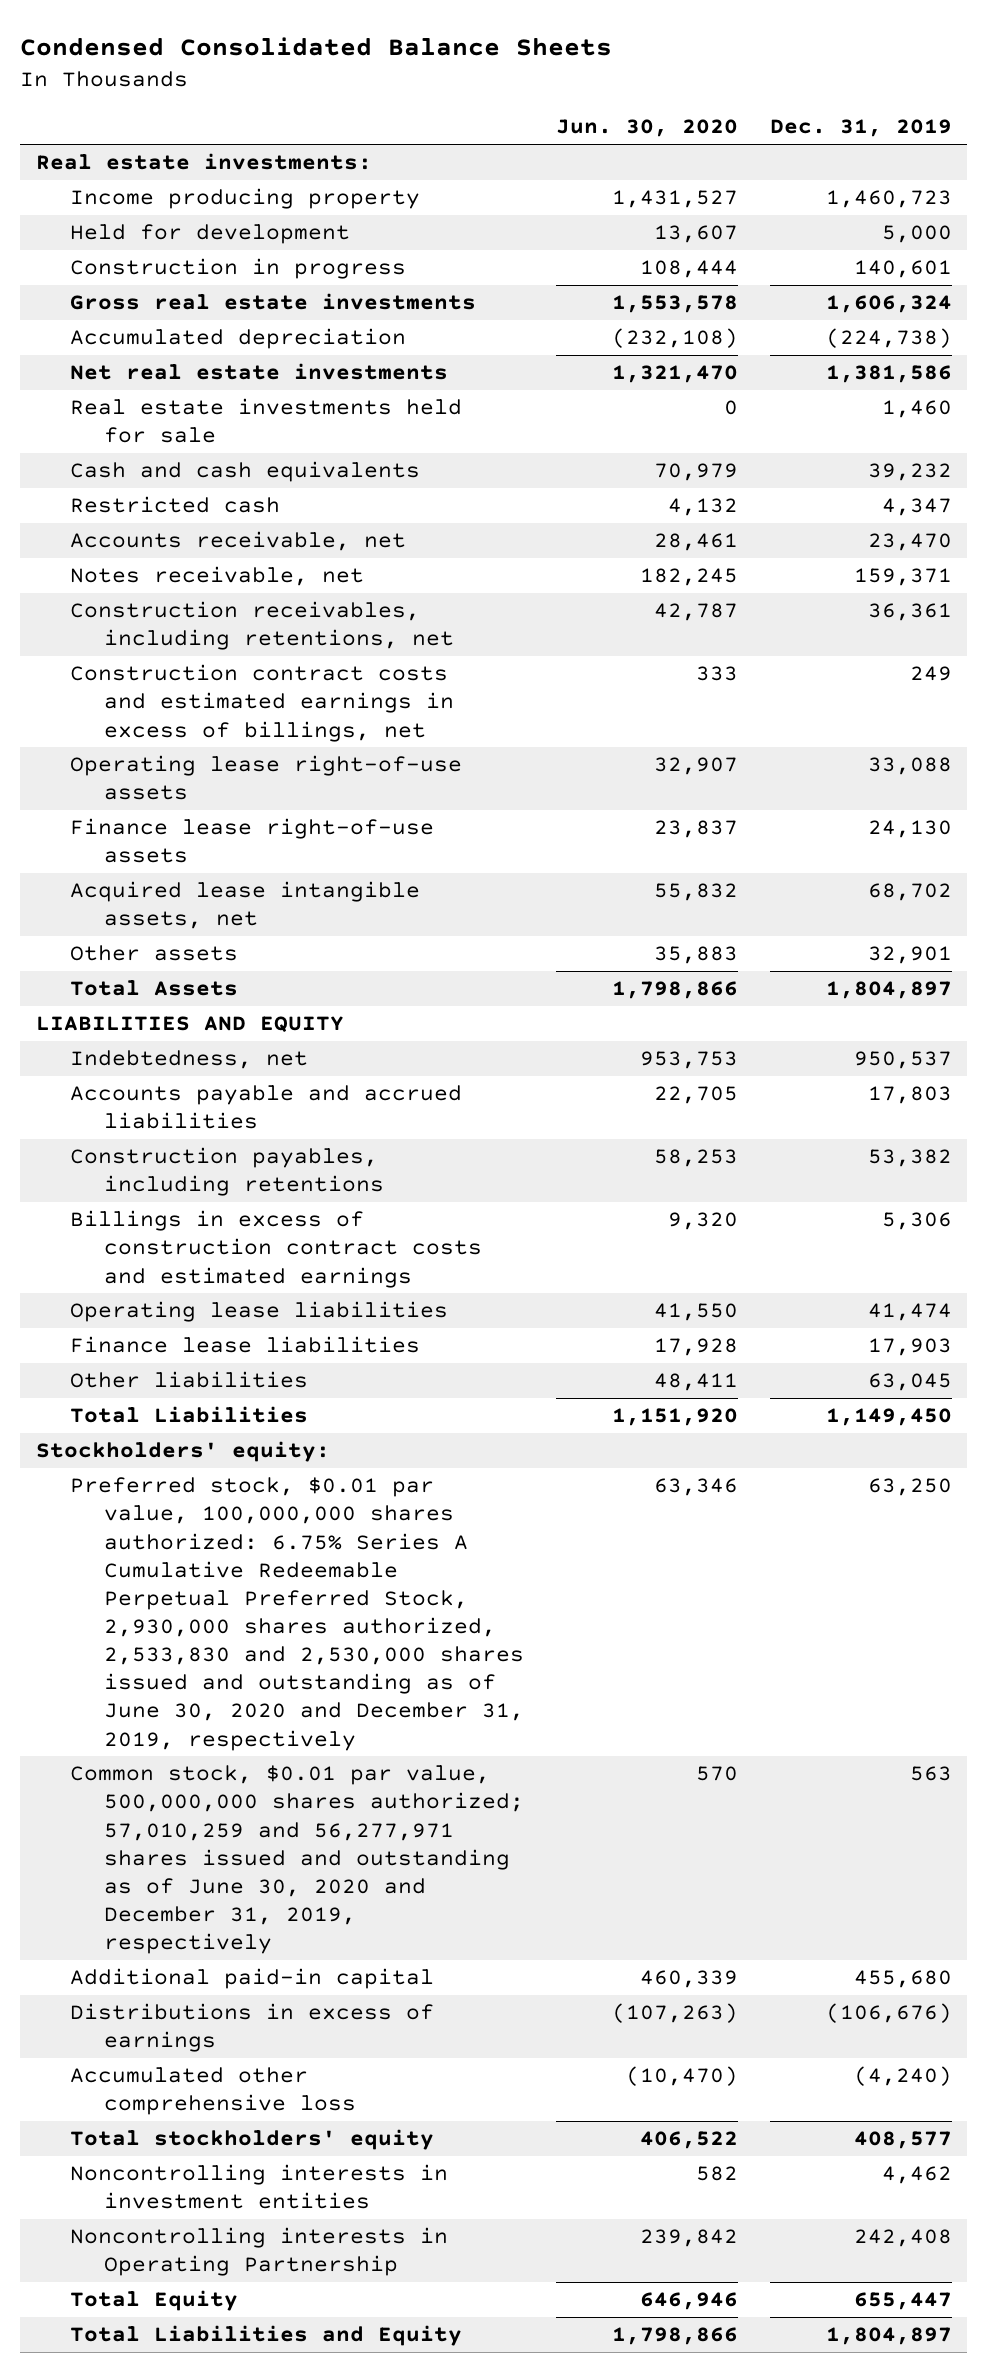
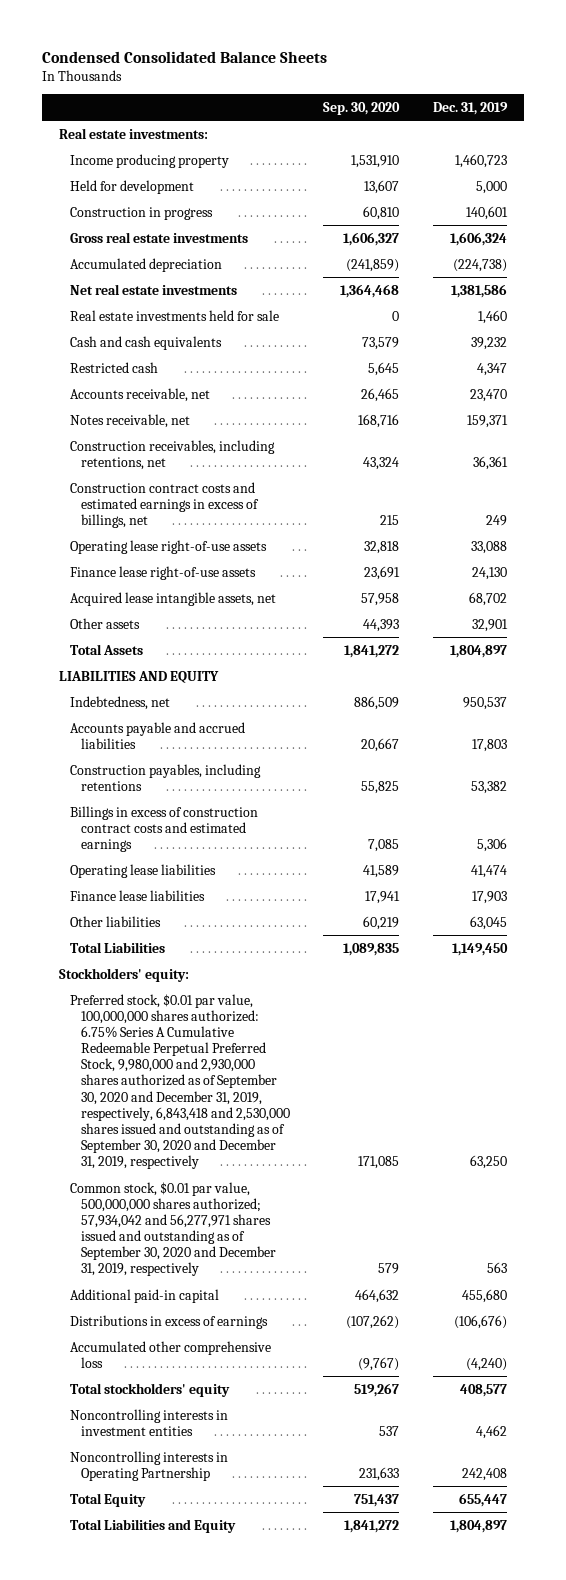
- | Jun. 30, 2020 | Dec. 31, 2019
+ | Sep. 30, 2020 | Dec. 31, 2019
- Preferred stock, $0.01 par value, 100,000,000 shares authorized: 6.75% Series A Cumulative Redeemable Perpetual Preferred Stock, 2,930,000 shares authorized, 2,533,830 and 2,530,000 shares issued and outstanding as of June 30, 2020 and December 31, 2019, respectively | 63,346 | 63,250
- Common stock, $0.01 par value, 500,000,000 shares authorized; 57,010,259 and 56,277,971 shares issued and outstanding as of June 30, 2020 and December 31, 2019, respectively | 570 | 563
+ Preferred stock, $0.01 par value, 100,000,000 shares authorized: 6.75% Series A Cumulative Redeemable Perpetual Preferred Stock, 9,980,000 and 2,930,000 shares authorized as of September 30, 2020 and December 31, 2019, respectively, 6,843,418 and 2,530,000 shares issued and outstanding as of September 30, 2020 and December 31, 2019, respectively | 171,085 | 63,250
+ Common stock, $0.01 par value, 500,000,000 shares authorized; 57,934,042 and 56,277,971 shares issued and outstanding as of September 30, 2020 and December 31, 2019, respectively | 579 | 563

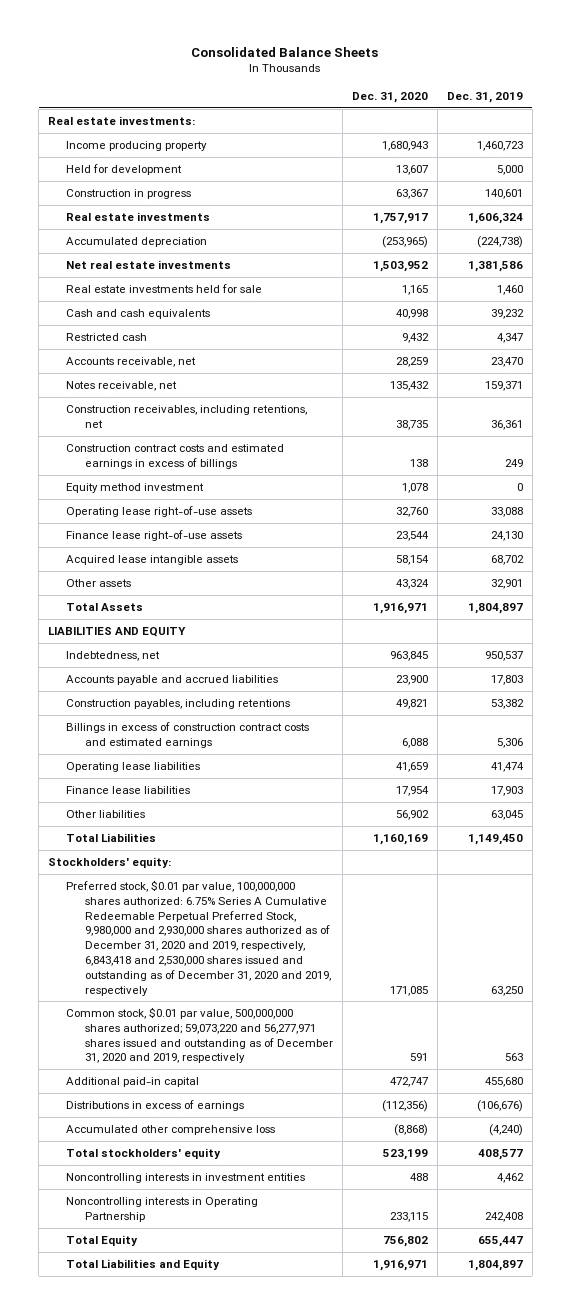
- Condensed Consolidated Balance Sheets
+ Consolidated Balance Sheets
- | Sep. 30, 2020 | Dec. 31, 2019
+ | Dec. 31, 2020 | Dec. 31, 2019
- Gross real estate investments | 1,606,327 | 1,606,324
+ Real estate investments | 1,757,917 | 1,606,324
- Construction contract costs and estimated earnings in excess of billings, net | 215 | 249
+ Construction contract costs and estimated earnings in excess of billings | 138 | 249
+ Equity method investment | 1,078 | 0
- Acquired lease intangible assets, net | 57,958 | 68,702
+ Acquired lease intangible assets | 58,154 | 68,702
- Preferred stock, $0.01 par value, 100,000,000 shares authorized: 6.75% Series A Cumulative Redeemable Perpetual Preferred Stock, 9,980,000 and 2,930,000 shares authorized as of September 30, 2020 and December 31, 2019, respectively, 6,843,418 and 2,530,000 shares issued and outstanding as of September 30, 2020 and December 31, 2019, respectively | 171,085 | 63,250
- Common stock, $0.01 par value, 500,000,000 shares authorized; 57,934,042 and 56,277,971 shares issued and outstanding as of September 30, 2020 and December 31, 2019, respectively | 579 | 563
+ Preferred stock, $0.01 par value, 100,000,000 shares authorized: 6.75% Series A Cumulative Redeemable Perpetual Preferred Stock, 9,980,000 and 2,930,000 shares authorized as of December 31, 2020 and 2019, respectively, 6,843,418 and 2,530,000 shares issued and outstanding as of December 31, 2020 and 2019, respectively | 171,085 | 63,250
+ Common stock, $0.01 par value, 500,000,000 shares authorized; 59,073,220 and 56,277,971 shares issued and outstanding as of December 31, 2020 and 2019, respectively | 591 | 563

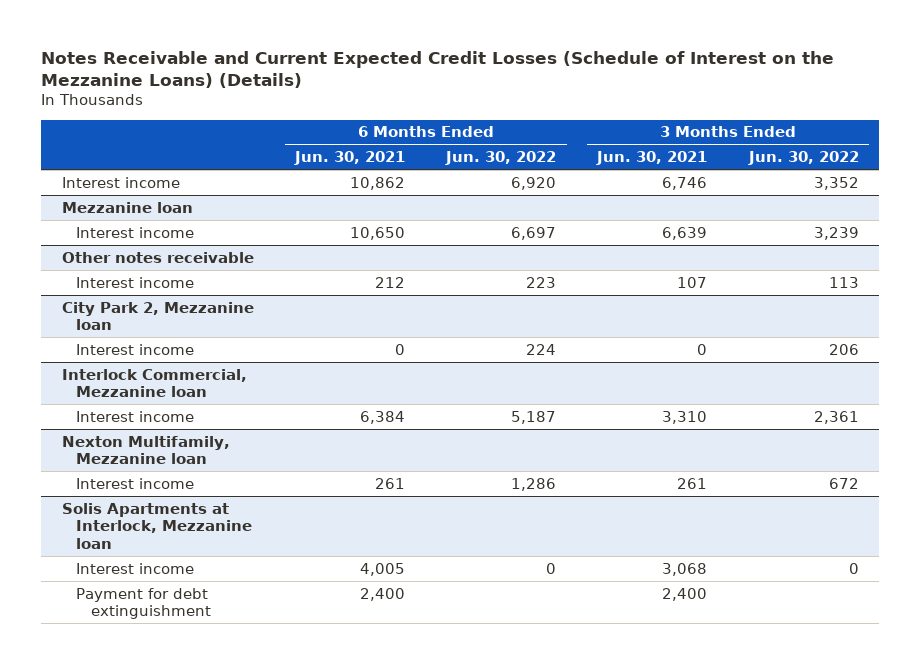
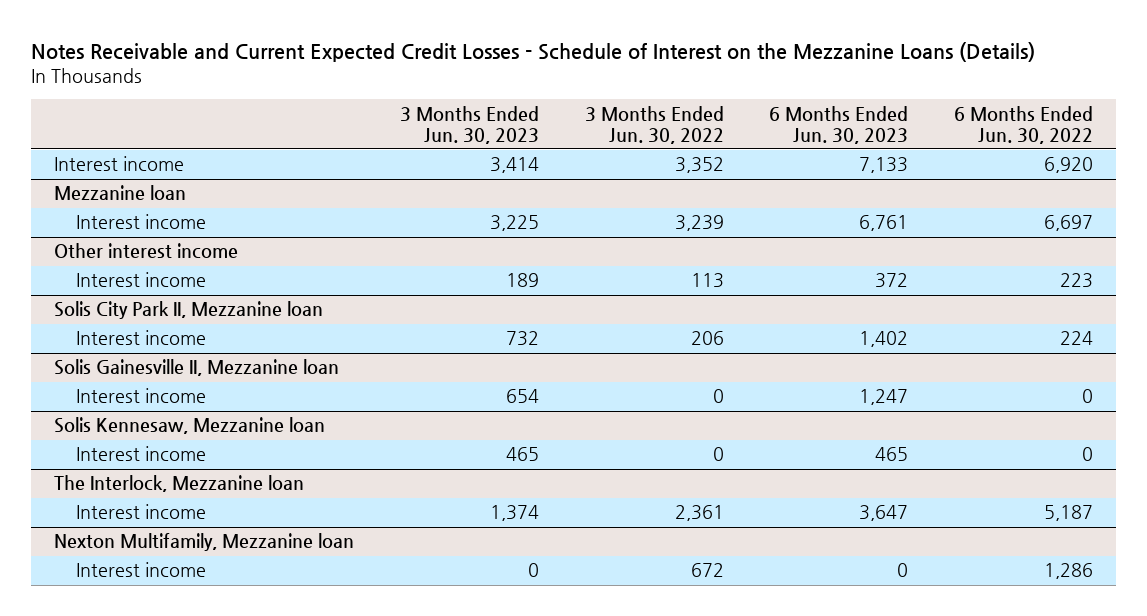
- Notes Receivable and Current Expected Credit Losses (Schedule of Interest on the Mezzanine Loans) (Details)
+ Notes Receivable and Current Expected Credit Losses - Schedule of Interest on the Mezzanine Loans (Details)
- | 6 Months Ended Jun. 30, 2021 | 6 Months Ended Jun. 30, 2022 | 3 Months Ended Jun. 30, 2021 | 3 Months Ended Jun. 30, 2022
+ | 3 Months Ended Jun. 30, 2023 | 3 Months Ended Jun. 30, 2022 | 6 Months Ended Jun. 30, 2023 | 6 Months Ended Jun. 30, 2022
- Other notes receivable
+ Other interest income
- City Park 2, Mezzanine loan
+ Solis City Park II, Mezzanine loan
- Interlock Commercial, Mezzanine loan
+ Solis Gainesville II, Mezzanine loan
+ Interest income | 654 | 0 | 1,247 | 0
+ Solis Kennesaw, Mezzanine loan
+ Interest income | 465 | 0 | 465 | 0
+ The Interlock, Mezzanine loan
- Solis Apartments at Interlock, Mezzanine loan
- Interest income | 4,005 | 0 | 3,068 | 0
- Payment for debt extinguishment | 2,400 | | 2,400 |

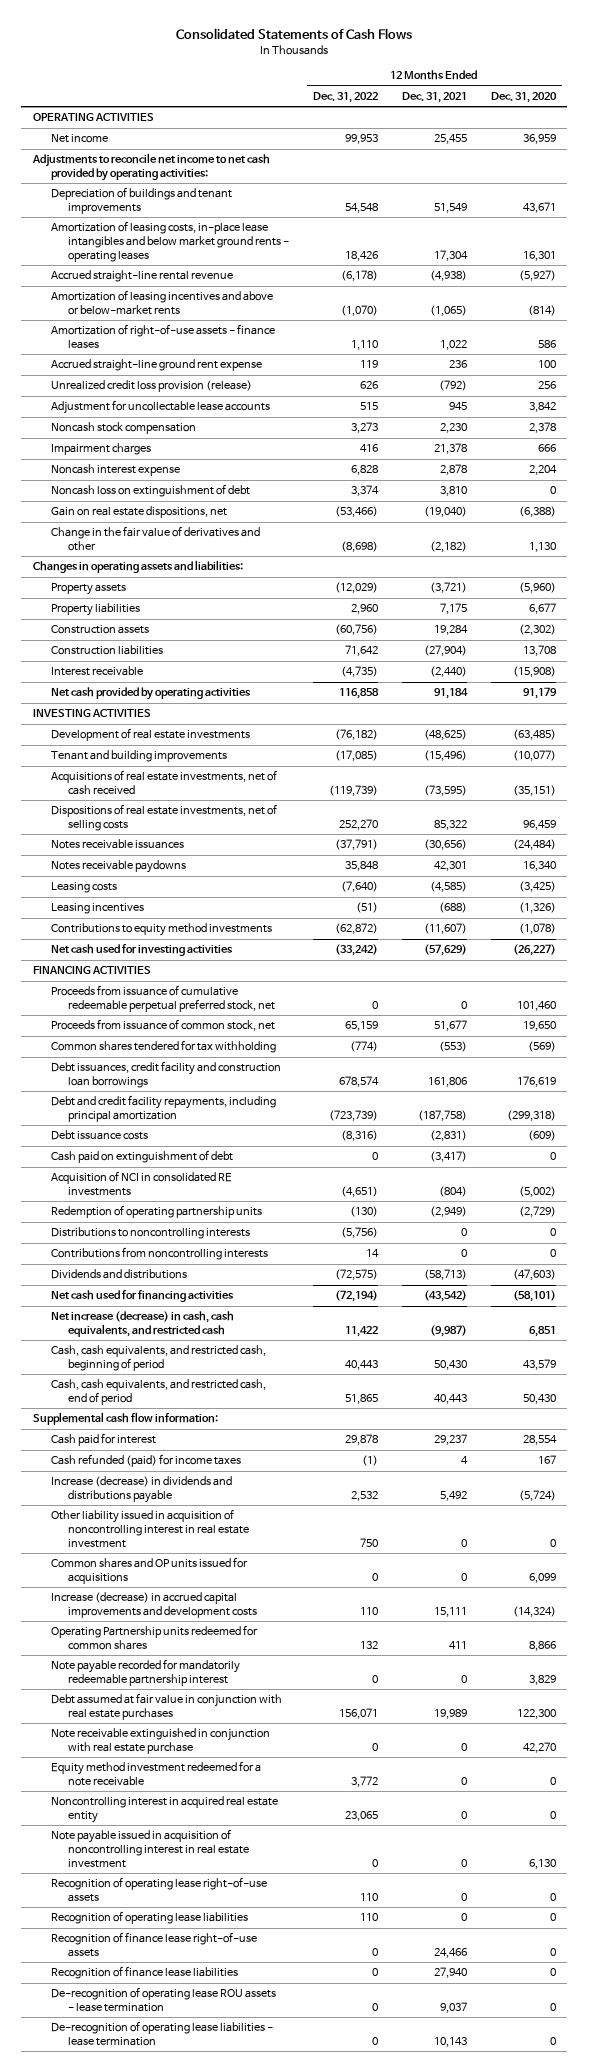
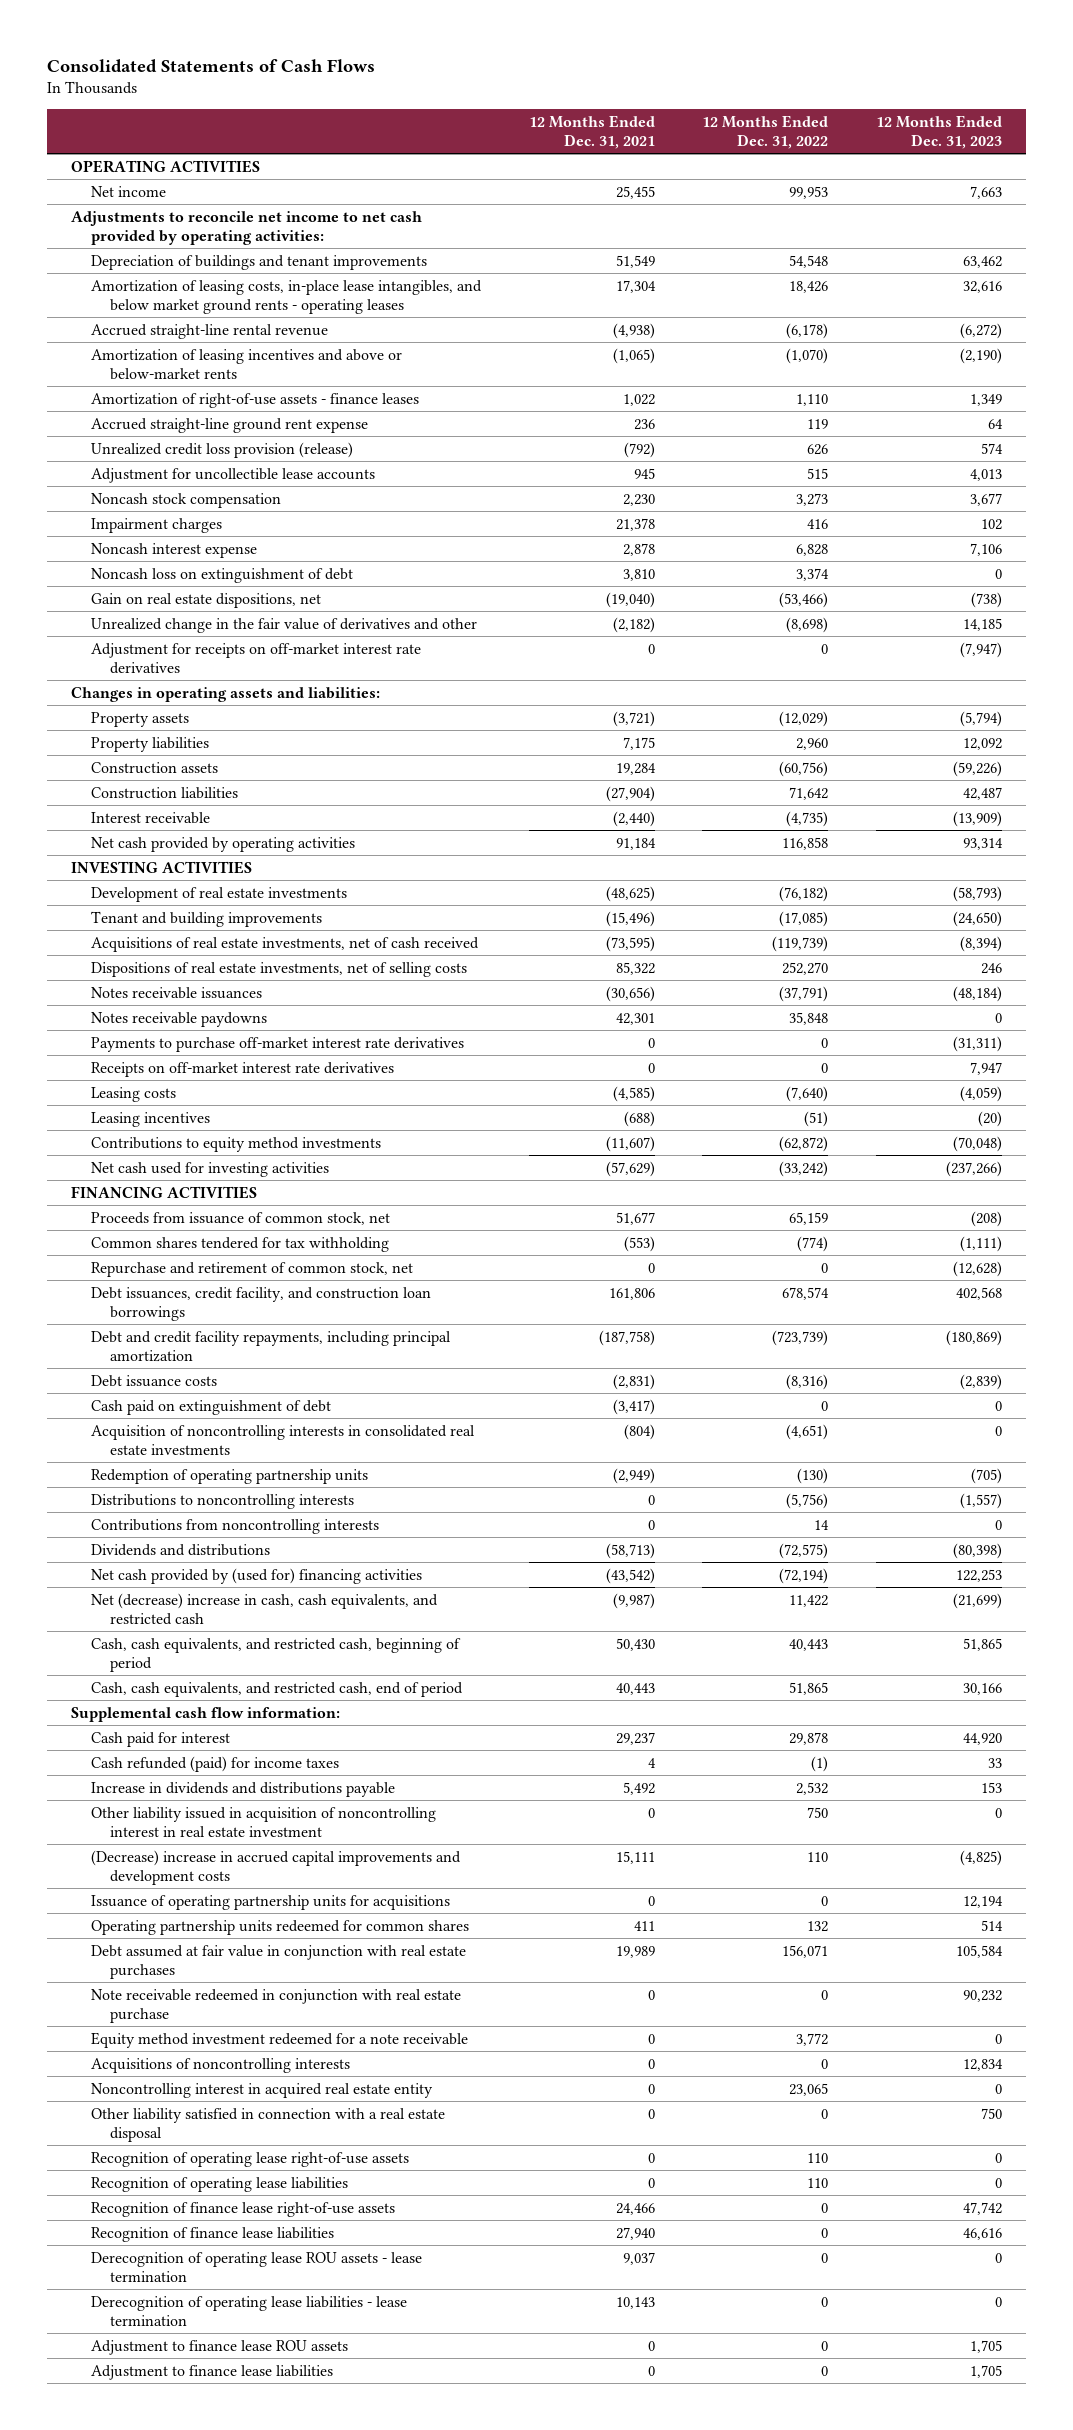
- | 12 Months Ended Dec. 31, 2022 | 12 Months Ended Dec. 31, 2021 | 12 Months Ended Dec. 31, 2020
+ | 12 Months Ended Dec. 31, 2021 | 12 Months Ended Dec. 31, 2022 | 12 Months Ended Dec. 31, 2023
- Amortization of leasing costs, in-place lease intangibles and below market ground rents - operating leases | 18,426 | 17,304 | 16,301
+ Amortization of leasing costs, in-place lease intangibles, and below market ground rents - operating leases | 17,304 | 18,426 | 32,616
- Adjustment for uncollectable lease accounts | 515 | 945 | 3,842
+ Adjustment for uncollectible lease accounts | 945 | 515 | 4,013
- Change in the fair value of derivatives and other | (8,698) | (2,182) | 1,130
+ Unrealized change in the fair value of derivatives and other | (2,182) | (8,698) | 14,185
+ Adjustment for receipts on off-market interest rate derivatives | 0 | 0 | (7,947)
+ Payments to purchase off-market interest rate derivatives | 0 | 0 | (31,311)
+ Receipts on off-market interest rate derivatives | 0 | 0 | 7,947
- Proceeds from issuance of cumulative redeemable perpetual preferred stock, net | 0 | 0 | 101,460
- Debt issuances, credit facility and construction loan borrowings | 678,574 | 161,806 | 176,619
+ Repurchase and retirement of common stock, net | 0 | 0 | (12,628)
+ Debt issuances, credit facility, and construction loan borrowings | 161,806 | 678,574 | 402,568
- Acquisition of NCI in consolidated RE investments | (4,651) | (804) | (5,002)
+ Acquisition of noncontrolling interests in consolidated real estate investments | (804) | (4,651) | 0
- Net cash used for financing activities | (72,194) | (43,542) | (58,101)
- Net increase (decrease) in cash, cash equivalents, and restricted cash | 11,422 | (9,987) | 6,851
+ Net cash provided by (used for) financing activities | (43,542) | (72,194) | 122,253
+ Net (decrease) increase in cash, cash equivalents, and restricted cash | (9,987) | 11,422 | (21,699)
- Increase (decrease) in dividends and distributions payable | 2,532 | 5,492 | (5,724)
+ Increase in dividends and distributions payable | 5,492 | 2,532 | 153
- Common shares and OP units issued for acquisitions | 0 | 0 | 6,099
- Increase (decrease) in accrued capital improvements and development costs | 110 | 15,111 | (14,324)
- Operating Partnership units redeemed for common shares | 132 | 411 | 8,866
- Note payable recorded for mandatorily redeemable partnership interest | 0 | 0 | 3,829
+ (Decrease) increase in accrued capital improvements and development costs | 15,111 | 110 | (4,825)
+ Issuance of operating partnership units for acquisitions | 0 | 0 | 12,194
+ Operating partnership units redeemed for common shares | 411 | 132 | 514
- Note receivable extinguished in conjunction with real estate purchase | 0 | 0 | 42,270
+ Note receivable redeemed in conjunction with real estate purchase | 0 | 0 | 90,232
+ Acquisitions of noncontrolling interests | 0 | 0 | 12,834
- Note payable issued in acquisition of noncontrolling interest in real estate investment | 0 | 0 | 6,130
+ Other liability satisfied in connection with a real estate disposal | 0 | 0 | 750
- De-recognition of operating lease ROU assets - lease termination | 0 | 9,037 | 0
- De-recognition of operating lease liabilities - lease termination | 0 | 10,143 | 0
+ Derecognition of operating lease ROU assets - lease termination | 9,037 | 0 | 0
+ Derecognition of operating lease liabilities - lease termination | 10,143 | 0 | 0
+ Adjustment to finance lease ROU assets | 0 | 0 | 1,705
+ Adjustment to finance lease liabilities | 0 | 0 | 1,705

